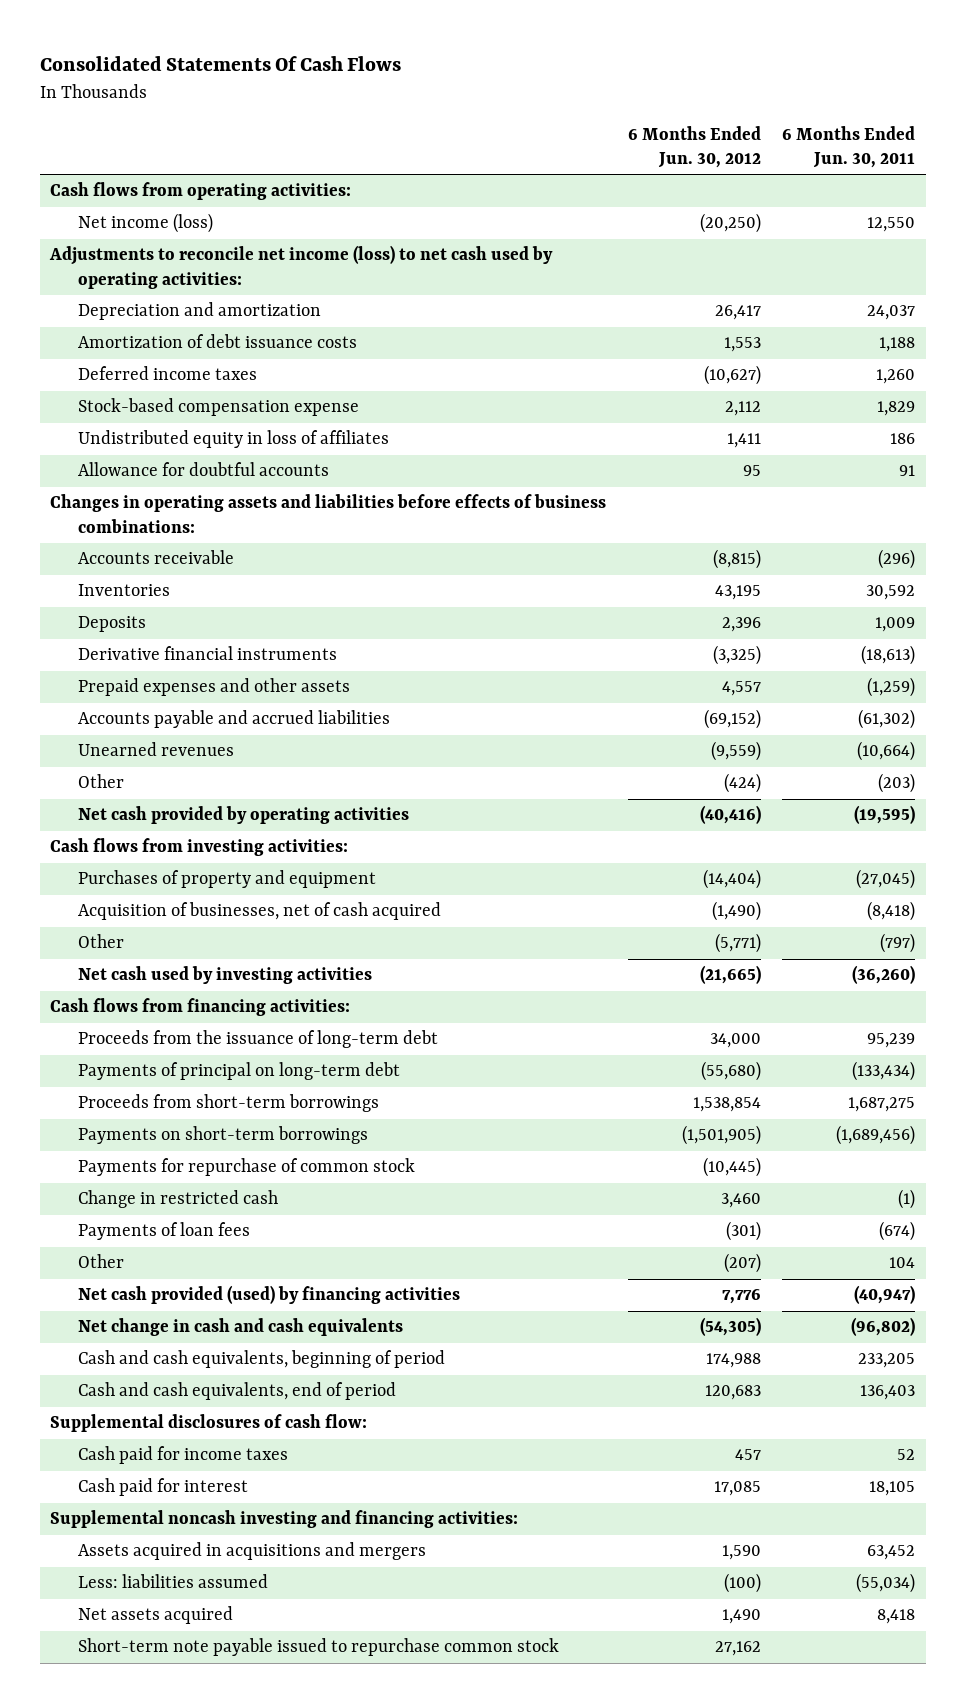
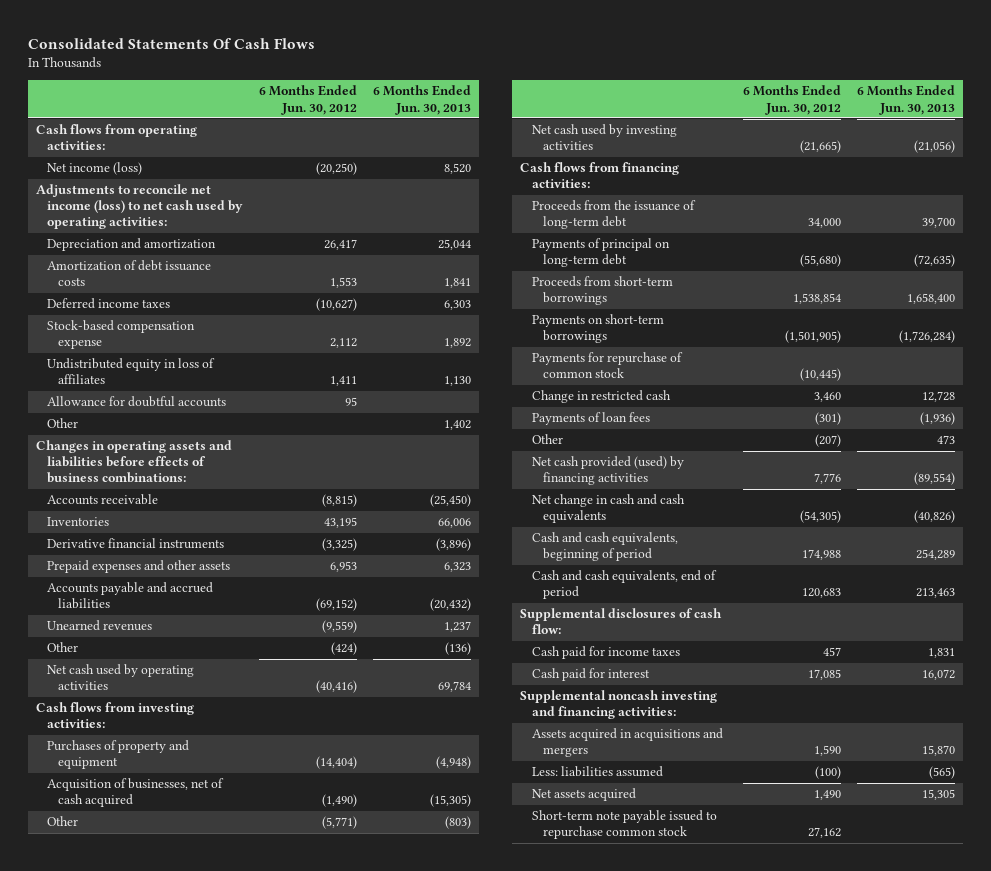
- | 6 Months Ended Jun. 30, 2012 | 6 Months Ended Jun. 30, 2011
+ | 6 Months Ended Jun. 30, 2012 | 6 Months Ended Jun. 30, 2013
+ Other | | 1,402
- Deposits | 2,396 | 1,009
- Prepaid expenses and other assets | 4,557 | (1,259)
+ Prepaid expenses and other assets | 6,953 | 6,323
- Net cash provided by operating activities | (40,416) | (19,595)
+ Net cash used by operating activities | (40,416) | 69,784

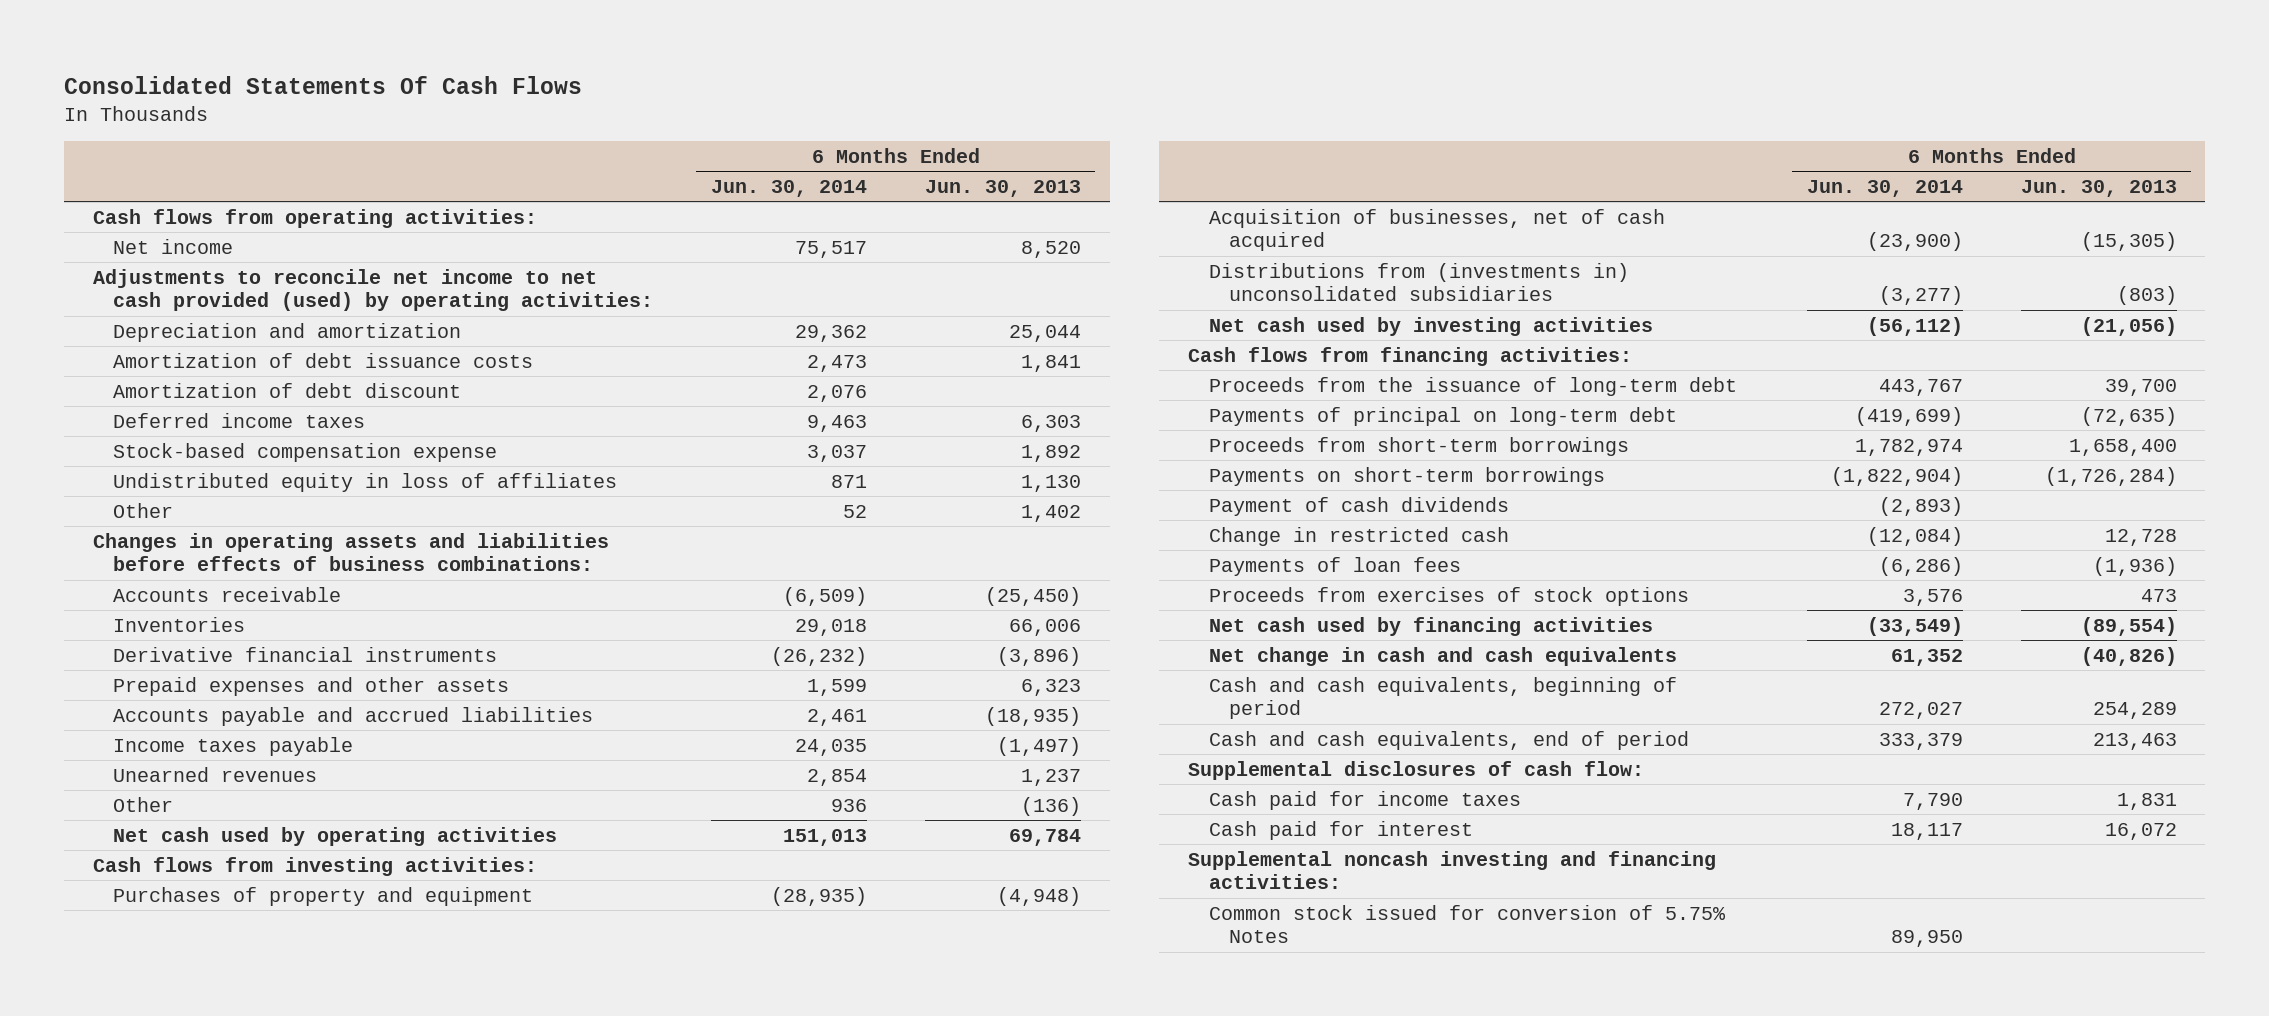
- | 6 Months Ended Jun. 30, 2012 | 6 Months Ended Jun. 30, 2013
+ | 6 Months Ended Jun. 30, 2014 | 6 Months Ended Jun. 30, 2013
- Net income (loss) | (20,250) | 8,520
- Adjustments to reconcile net income (loss) to net cash used by operating activities:
+ Net income | 75,517 | 8,520
+ Adjustments to reconcile net income to net cash provided (used) by operating activities:
+ Amortization of debt discount | 2,076 |
- Allowance for doubtful accounts | 95 |
- Accounts payable and accrued liabilities | (69,152) | (20,432)
+ Accounts payable and accrued liabilities | 2,461 | (18,935)
+ Income taxes payable | 24,035 | (1,497)
- Other | (5,771) | (803)
+ Distributions from (investments in) unconsolidated subsidiaries | (3,277) | (803)
- Payments for repurchase of common stock | (10,445) |
+ Payment of cash dividends | (2,893) |
- Other | (207) | 473
- Net cash provided (used) by financing activities | 7,776 | (89,554)
+ Proceeds from exercises of stock options | 3,576 | 473
+ Net cash used by financing activities | (33,549) | (89,554)
- Assets acquired in acquisitions and mergers | 1,590 | 15,870
- Less: liabilities assumed | (100) | (565)
- Net assets acquired | 1,490 | 15,305
- Short-term note payable issued to repurchase common stock | 27,162 |
+ Common stock issued for conversion of 5.75% Notes | 89,950 |

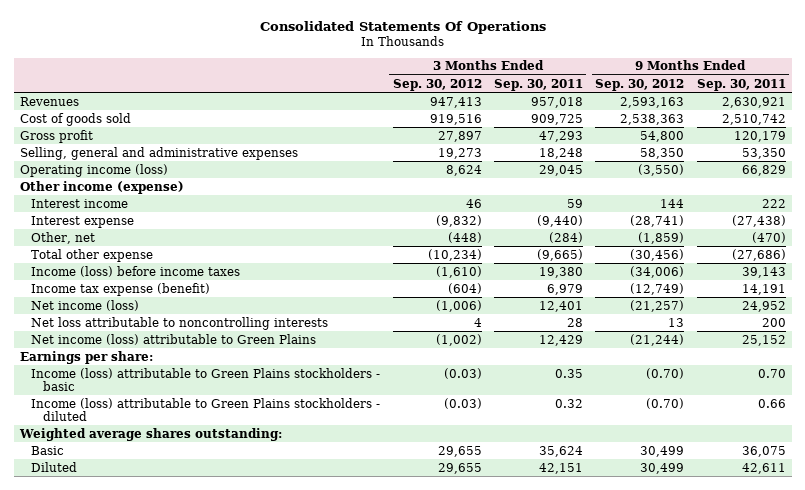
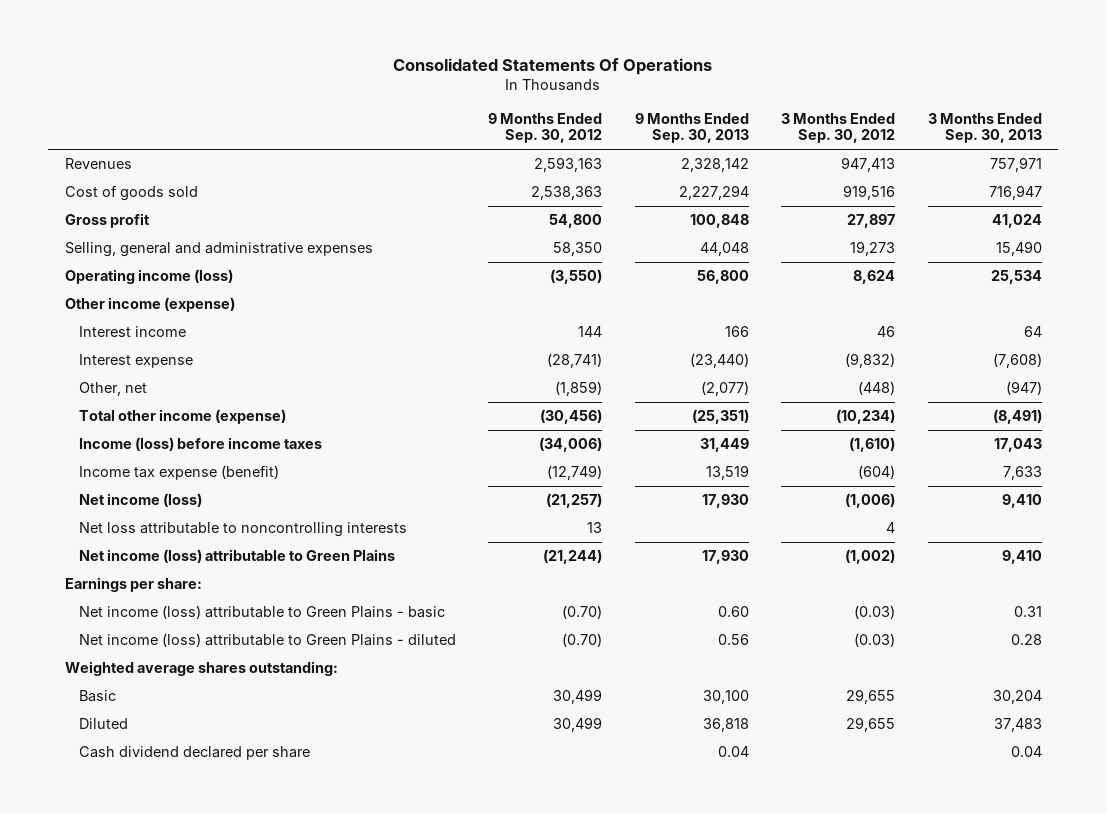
- | 3 Months Ended Sep. 30, 2012 | 3 Months Ended Sep. 30, 2011 | 9 Months Ended Sep. 30, 2012 | 9 Months Ended Sep. 30, 2011
+ | 9 Months Ended Sep. 30, 2012 | 9 Months Ended Sep. 30, 2013 | 3 Months Ended Sep. 30, 2012 | 3 Months Ended Sep. 30, 2013
- Total other expense | (10,234) | (9,665) | (30,456) | (27,686)
+ Total other income (expense) | (30,456) | (25,351) | (10,234) | (8,491)
- Income (loss) attributable to Green Plains stockholders - basic | (0.03) | 0.35 | (0.70) | 0.70
- Income (loss) attributable to Green Plains stockholders - diluted | (0.03) | 0.32 | (0.70) | 0.66
+ Net income (loss) attributable to Green Plains - basic | (0.70) | 0.60 | (0.03) | 0.31
+ Net income (loss) attributable to Green Plains - diluted | (0.70) | 0.56 | (0.03) | 0.28
+ Cash dividend declared per share | | 0.04 | | 0.04

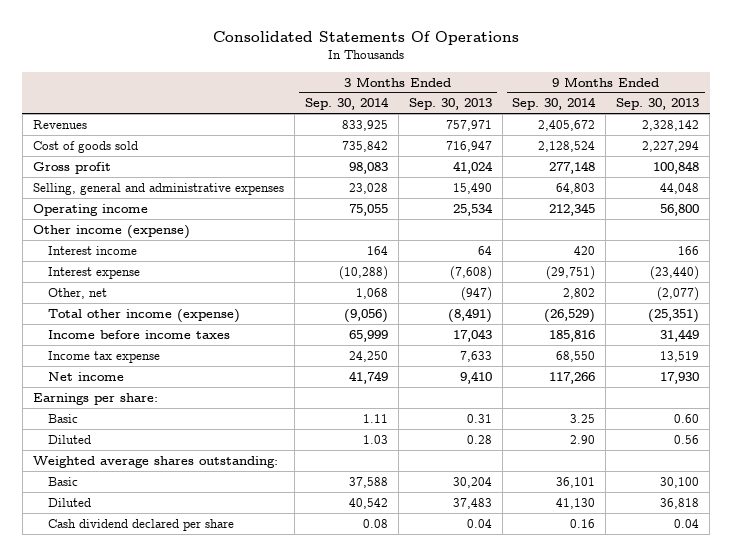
- | 9 Months Ended Sep. 30, 2012 | 9 Months Ended Sep. 30, 2013 | 3 Months Ended Sep. 30, 2012 | 3 Months Ended Sep. 30, 2013
+ | 3 Months Ended Sep. 30, 2014 | 3 Months Ended Sep. 30, 2013 | 9 Months Ended Sep. 30, 2014 | 9 Months Ended Sep. 30, 2013
- Operating income (loss) | (3,550) | 56,800 | 8,624 | 25,534
+ Operating income | 75,055 | 25,534 | 212,345 | 56,800
- Income (loss) before income taxes | (34,006) | 31,449 | (1,610) | 17,043
- Income tax expense (benefit) | (12,749) | 13,519 | (604) | 7,633
- Net income (loss) | (21,257) | 17,930 | (1,006) | 9,410
- Net loss attributable to noncontrolling interests | 13 | | 4 |
- Net income (loss) attributable to Green Plains | (21,244) | 17,930 | (1,002) | 9,410
+ Income before income taxes | 65,999 | 17,043 | 185,816 | 31,449
+ Income tax expense | 24,250 | 7,633 | 68,550 | 13,519
+ Net income | 41,749 | 9,410 | 117,266 | 17,930
- Net income (loss) attributable to Green Plains - basic | (0.70) | 0.60 | (0.03) | 0.31
- Net income (loss) attributable to Green Plains - diluted | (0.70) | 0.56 | (0.03) | 0.28
+ Basic | 1.11 | 0.31 | 3.25 | 0.60
+ Diluted | 1.03 | 0.28 | 2.90 | 0.56

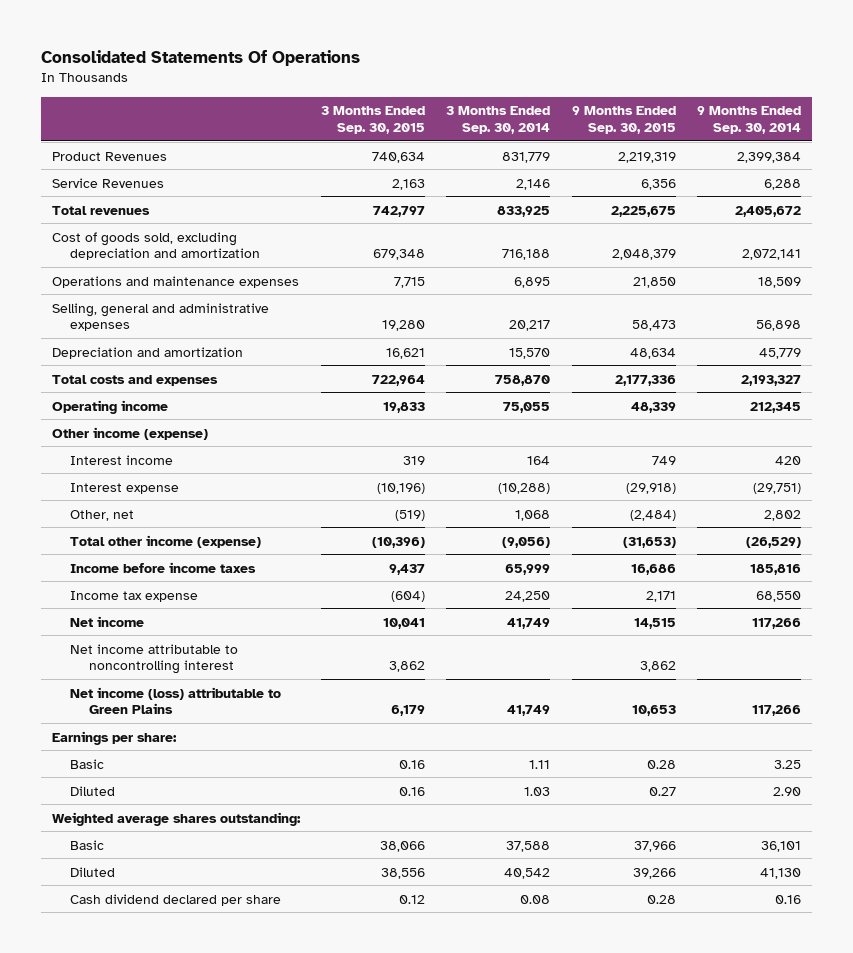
- | 3 Months Ended Sep. 30, 2014 | 3 Months Ended Sep. 30, 2013 | 9 Months Ended Sep. 30, 2014 | 9 Months Ended Sep. 30, 2013
+ | 3 Months Ended Sep. 30, 2015 | 3 Months Ended Sep. 30, 2014 | 9 Months Ended Sep. 30, 2015 | 9 Months Ended Sep. 30, 2014
- Revenues | 833,925 | 757,971 | 2,405,672 | 2,328,142
- Cost of goods sold | 735,842 | 716,947 | 2,128,524 | 2,227,294
- Gross profit | 98,083 | 41,024 | 277,148 | 100,848
- Selling, general and administrative expenses | 23,028 | 15,490 | 64,803 | 44,048
+ Product Revenues | 740,634 | 831,779 | 2,219,319 | 2,399,384
+ Service Revenues | 2,163 | 2,146 | 6,356 | 6,288
+ Total revenues | 742,797 | 833,925 | 2,225,675 | 2,405,672
+ Cost of goods sold, excluding depreciation and amortization | 679,348 | 716,188 | 2,048,379 | 2,072,141
+ Operations and maintenance expenses | 7,715 | 6,895 | 21,850 | 18,509
+ Selling, general and administrative expenses | 19,280 | 20,217 | 58,473 | 56,898
+ Depreciation and amortization | 16,621 | 15,570 | 48,634 | 45,779
+ Total costs and expenses | 722,964 | 758,870 | 2,177,336 | 2,193,327
+ Net income attributable to noncontrolling interest | 3,862 | | 3,862 |
+ Net income (loss) attributable to Green Plains | 6,179 | 41,749 | 10,653 | 117,266

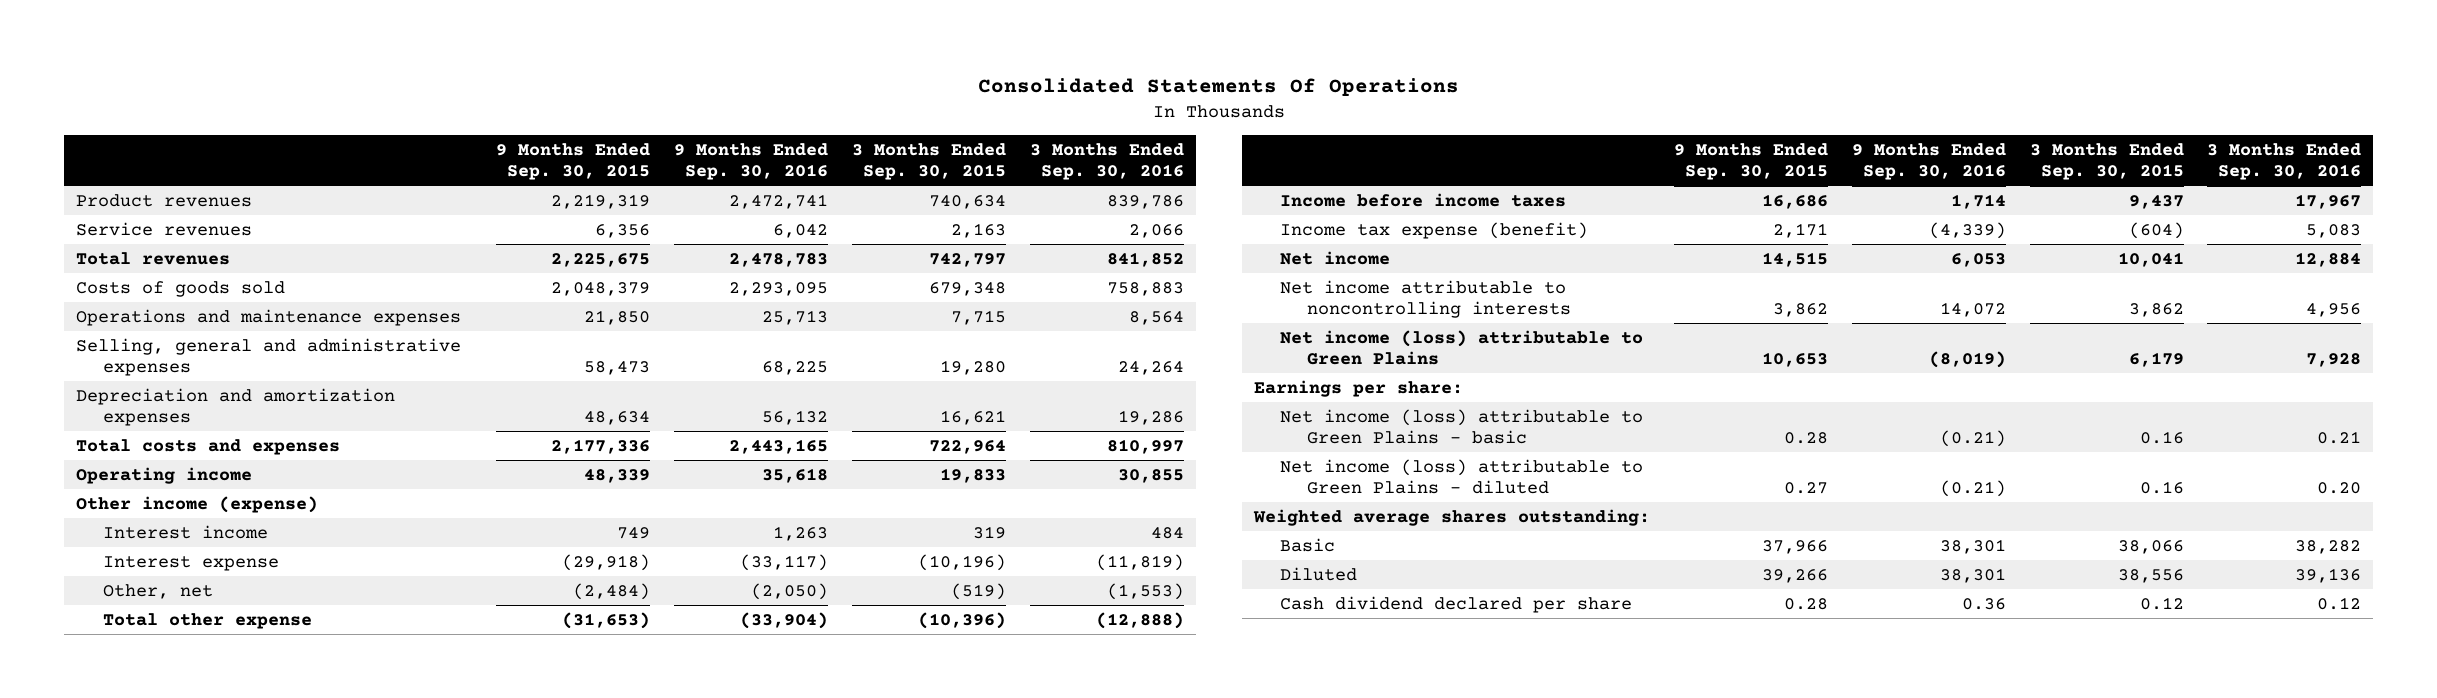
- | 3 Months Ended Sep. 30, 2015 | 3 Months Ended Sep. 30, 2014 | 9 Months Ended Sep. 30, 2015 | 9 Months Ended Sep. 30, 2014
+ | 9 Months Ended Sep. 30, 2015 | 9 Months Ended Sep. 30, 2016 | 3 Months Ended Sep. 30, 2015 | 3 Months Ended Sep. 30, 2016
- Product Revenues | 740,634 | 831,779 | 2,219,319 | 2,399,384
- Service Revenues | 2,163 | 2,146 | 6,356 | 6,288
+ Product revenues | 2,219,319 | 2,472,741 | 740,634 | 839,786
+ Service revenues | 6,356 | 6,042 | 2,163 | 2,066
- Cost of goods sold, excluding depreciation and amortization | 679,348 | 716,188 | 2,048,379 | 2,072,141
+ Costs of goods sold | 2,048,379 | 2,293,095 | 679,348 | 758,883
- Depreciation and amortization | 16,621 | 15,570 | 48,634 | 45,779
+ Depreciation and amortization expenses | 48,634 | 56,132 | 16,621 | 19,286
- Total other income (expense) | (10,396) | (9,056) | (31,653) | (26,529)
+ Total other expense | (31,653) | (33,904) | (10,396) | (12,888)
- Income tax expense | (604) | 24,250 | 2,171 | 68,550
+ Income tax expense (benefit) | 2,171 | (4,339) | (604) | 5,083
- Net income attributable to noncontrolling interest | 3,862 | | 3,862 |
+ Net income attributable to noncontrolling interests | 3,862 | 14,072 | 3,862 | 4,956
- Basic | 0.16 | 1.11 | 0.28 | 3.25
- Diluted | 0.16 | 1.03 | 0.27 | 2.90
+ Net income (loss) attributable to Green Plains - basic | 0.28 | (0.21) | 0.16 | 0.21
+ Net income (loss) attributable to Green Plains - diluted | 0.27 | (0.21) | 0.16 | 0.20

